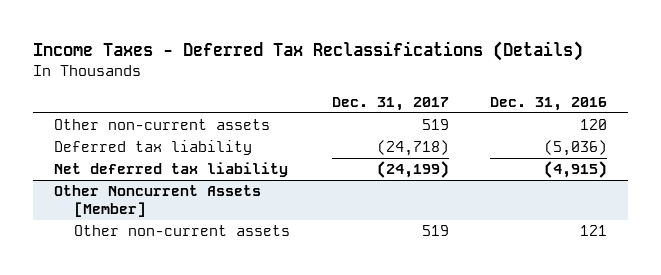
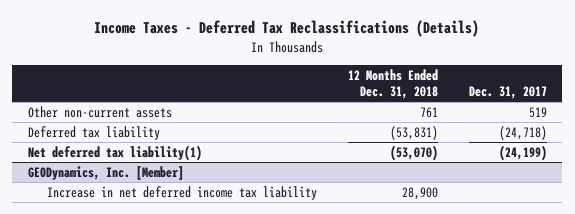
- | Dec. 31, 2017 | Dec. 31, 2016
+ | 12 Months Ended Dec. 31, 2018 | Dec. 31, 2017
- Net deferred tax liability | (24,199) | (4,915)
- Other Noncurrent Assets [Member]
- Other non-current assets | 519 | 121
+ Net deferred tax liability(1) | (53,070) | (24,199)
+ GEODynamics, Inc. [Member]
+ Increase in net deferred income tax liability | 28,900 |

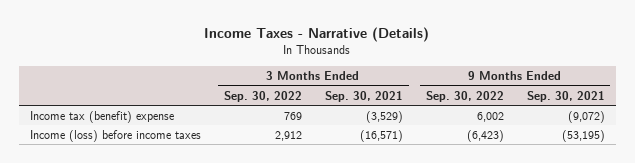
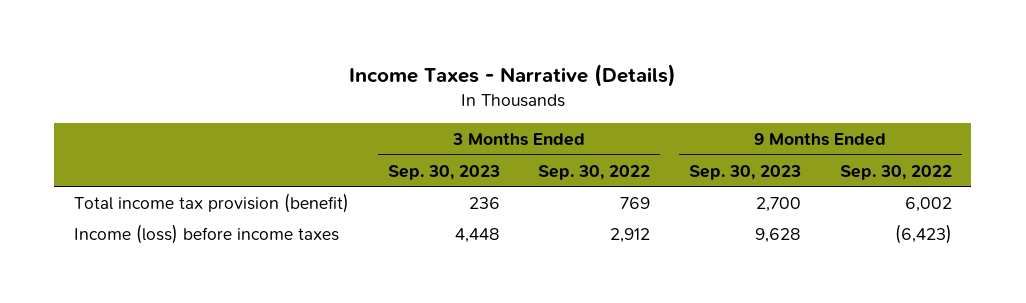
- | 3 Months Ended Sep. 30, 2022 | 3 Months Ended Sep. 30, 2021 | 9 Months Ended Sep. 30, 2022 | 9 Months Ended Sep. 30, 2021
+ | 3 Months Ended Sep. 30, 2023 | 3 Months Ended Sep. 30, 2022 | 9 Months Ended Sep. 30, 2023 | 9 Months Ended Sep. 30, 2022
- Income tax (benefit) expense | 769 | (3,529) | 6,002 | (9,072)
+ Total income tax provision (benefit) | 236 | 769 | 2,700 | 6,002

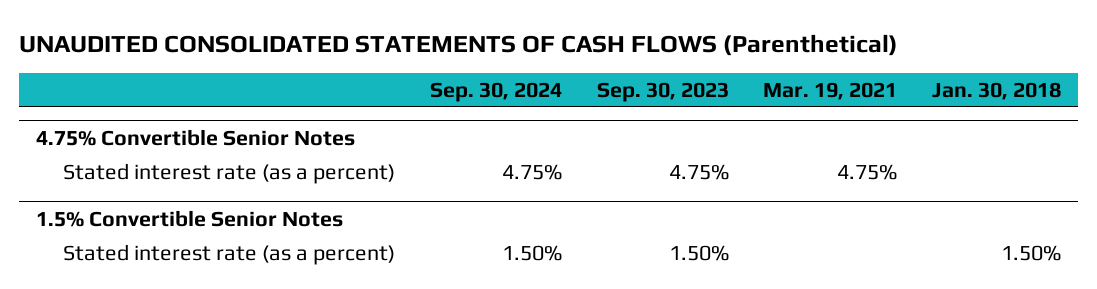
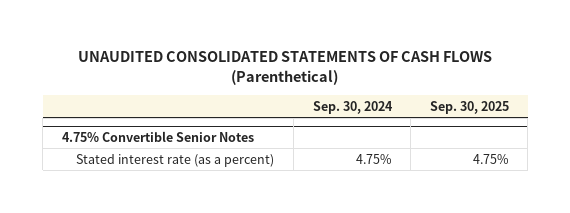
- | Sep. 30, 2024 | Sep. 30, 2023 | Mar. 19, 2021 | Jan. 30, 2018
+ | Sep. 30, 2024 | Sep. 30, 2025
- 1.5% Convertible Senior Notes
- Stated interest rate (as a percent) | 1.50% | 1.50% | | 1.50%

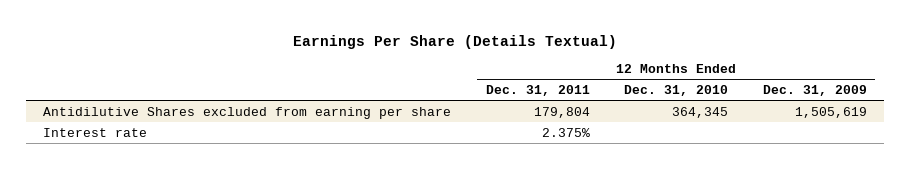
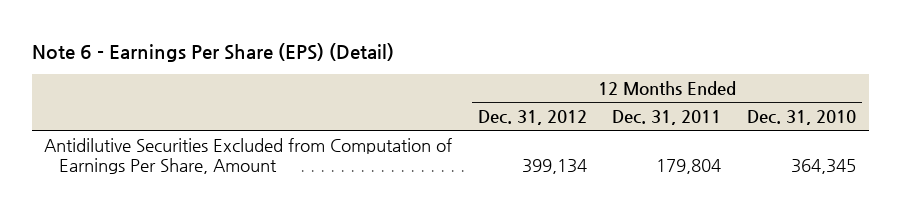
- Earnings Per Share (Details Textual)
+ Note 6 - Earnings Per Share (EPS) (Detail)
- | 12 Months Ended Dec. 31, 2011 | 12 Months Ended Dec. 31, 2010 | 12 Months Ended Dec. 31, 2009
+ | 12 Months Ended Dec. 31, 2012 | 12 Months Ended Dec. 31, 2011 | 12 Months Ended Dec. 31, 2010
- Antidilutive Shares excluded from earning per share | 179,804 | 364,345 | 1,505,619
- Interest rate | 2.375% | |
+ Antidilutive Securities Excluded from Computation of Earnings Per Share, Amount | 399,134 | 179,804 | 364,345

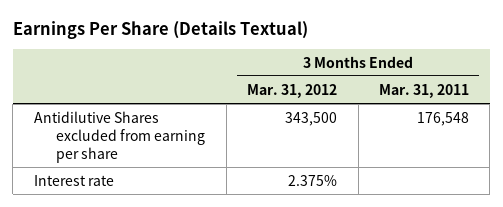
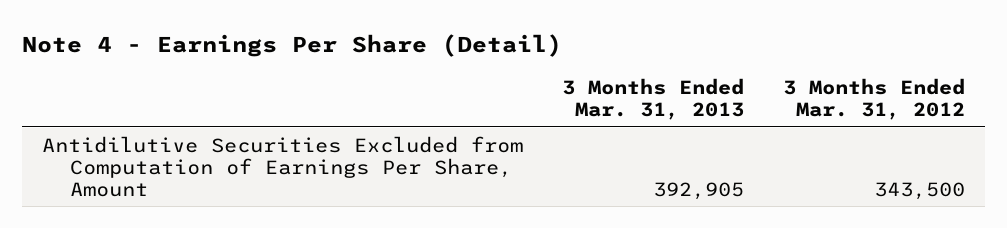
- Earnings Per Share (Details Textual)
+ Note 4 - Earnings Per Share (Detail)
- | 3 Months Ended Mar. 31, 2012 | 3 Months Ended Mar. 31, 2011
+ | 3 Months Ended Mar. 31, 2013 | 3 Months Ended Mar. 31, 2012
- Antidilutive Shares excluded from earning per share | 343,500 | 176,548
- Interest rate | 2.375% |
+ Antidilutive Securities Excluded from Computation of Earnings Per Share, Amount | 392,905 | 343,500

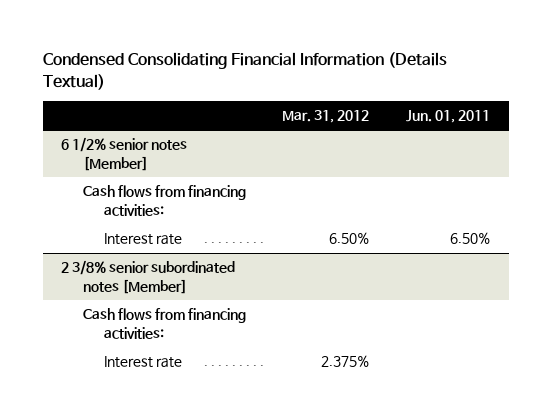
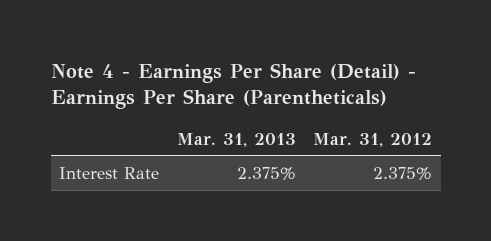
- Condensed Consolidating Financial Information (Details Textual)
+ Note 4 - Earnings Per Share (Detail) - Earnings Per Share (Parentheticals)
- | Mar. 31, 2012 | Jun. 01, 2011
+ | Mar. 31, 2013 | Mar. 31, 2012
- 6 1/2% senior notes [Member]
- Cash flows from financing activities:
- Interest rate | 6.50% | 6.50%
- 2 3/8% senior subordinated notes [Member]
- Cash flows from financing activities:
- Interest rate | 2.375% |
+ Interest Rate | 2.375% | 2.375%

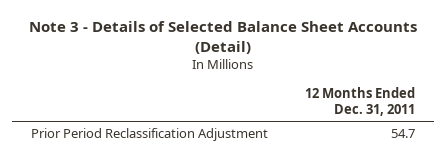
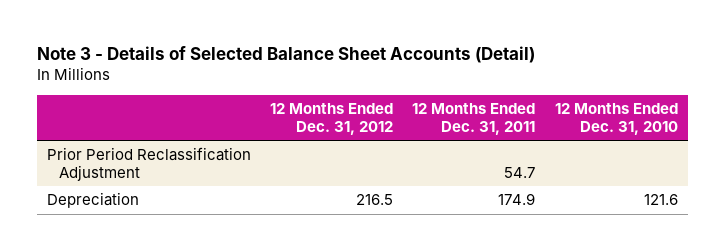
- | 12 Months Ended Dec. 31, 2011
+ | 12 Months Ended Dec. 31, 2012 | 12 Months Ended Dec. 31, 2011 | 12 Months Ended Dec. 31, 2010
+ Depreciation | 216.5 | 174.9 | 121.6

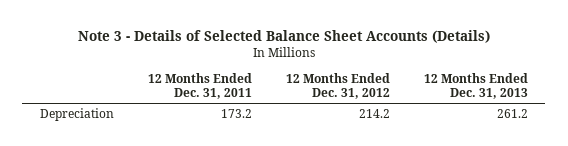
- Note 3 - Details of Selected Balance Sheet Accounts (Detail)
+ Note 3 - Details of Selected Balance Sheet Accounts (Details)
- | 12 Months Ended Dec. 31, 2012 | 12 Months Ended Dec. 31, 2011 | 12 Months Ended Dec. 31, 2010
+ | 12 Months Ended Dec. 31, 2011 | 12 Months Ended Dec. 31, 2012 | 12 Months Ended Dec. 31, 2013
- Prior Period Reclassification Adjustment | | 54.7 |
- Depreciation | 216.5 | 174.9 | 121.6
+ Depreciation | 173.2 | 214.2 | 261.2

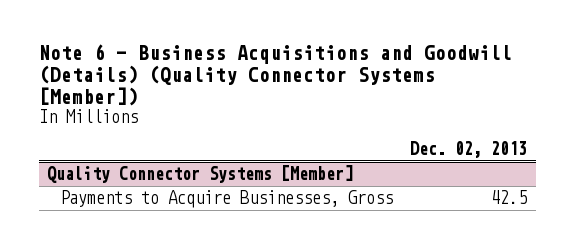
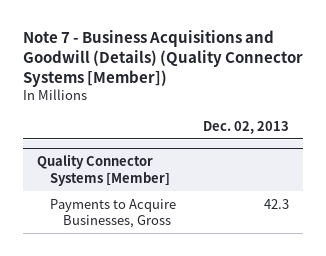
- Note 6 - Business Acquisitions and Goodwill (Details) (Quality Connector Systems [Member])
+ Note 7 - Business Acquisitions and Goodwill (Details) (Quality Connector Systems [Member])
@ Quality Connector Systems [Member]
- Payments to Acquire Businesses, Gross | 42.5
+ Payments to Acquire Businesses, Gross | 42.3

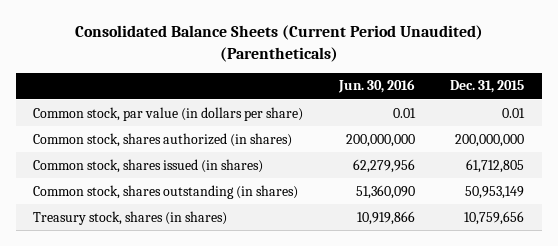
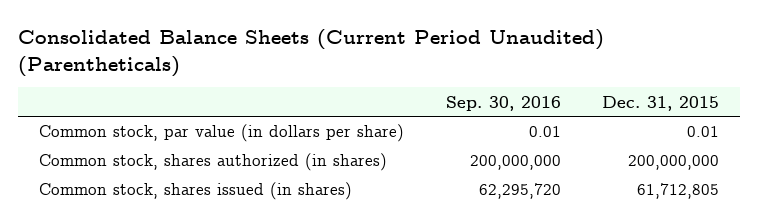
- | Jun. 30, 2016 | Dec. 31, 2015
+ | Sep. 30, 2016 | Dec. 31, 2015
- Common stock, shares outstanding (in shares) | 51,360,090 | 50,953,149
- Treasury stock, shares (in shares) | 10,919,866 | 10,759,656

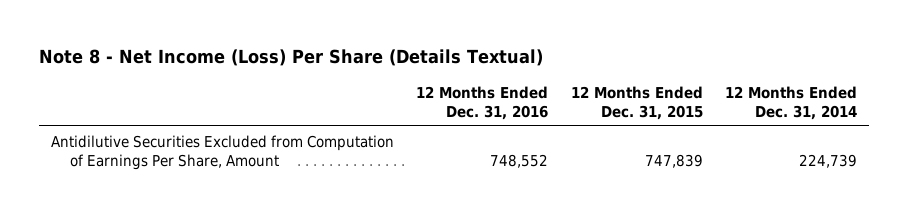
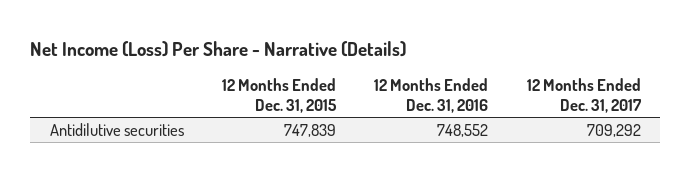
- Note 8 - Net Income (Loss) Per Share (Details Textual)
+ Net Income (Loss) Per Share - Narrative (Details)
- | 12 Months Ended Dec. 31, 2016 | 12 Months Ended Dec. 31, 2015 | 12 Months Ended Dec. 31, 2014
+ | 12 Months Ended Dec. 31, 2015 | 12 Months Ended Dec. 31, 2016 | 12 Months Ended Dec. 31, 2017
- Antidilutive Securities Excluded from Computation of Earnings Per Share, Amount | 748,552 | 747,839 | 224,739
+ Antidilutive securities | 747,839 | 748,552 | 709,292

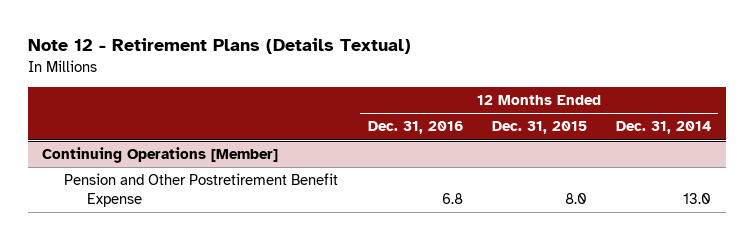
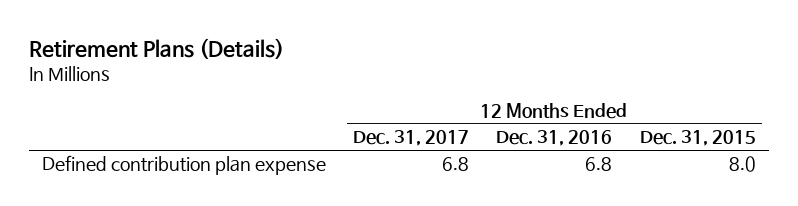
- Note 12 - Retirement Plans (Details Textual)
+ Retirement Plans (Details)
- | 12 Months Ended Dec. 31, 2016 | 12 Months Ended Dec. 31, 2015 | 12 Months Ended Dec. 31, 2014
+ | 12 Months Ended Dec. 31, 2017 | 12 Months Ended Dec. 31, 2016 | 12 Months Ended Dec. 31, 2015
- Continuing Operations [Member]
- Pension and Other Postretirement Benefit Expense | 6.8 | 8.0 | 13.0
+ Defined contribution plan expense | 6.8 | 6.8 | 8.0

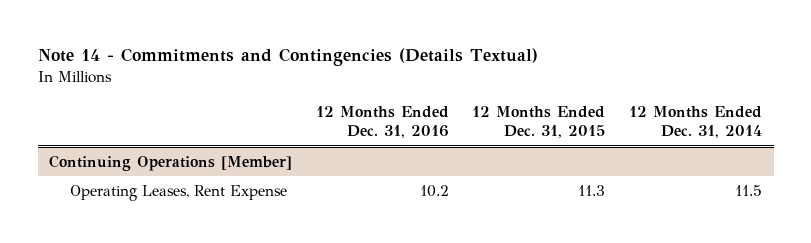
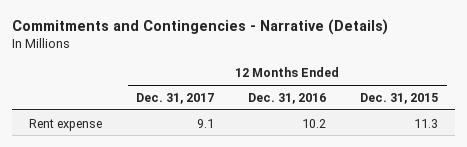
- Note 14 - Commitments and Contingencies (Details Textual)
+ Commitments and Contingencies - Narrative (Details)
- | 12 Months Ended Dec. 31, 2016 | 12 Months Ended Dec. 31, 2015 | 12 Months Ended Dec. 31, 2014
+ | 12 Months Ended Dec. 31, 2017 | 12 Months Ended Dec. 31, 2016 | 12 Months Ended Dec. 31, 2015
- Continuing Operations [Member]
- Operating Leases, Rent Expense | 10.2 | 11.3 | 11.5
+ Rent expense | 9.1 | 10.2 | 11.3

